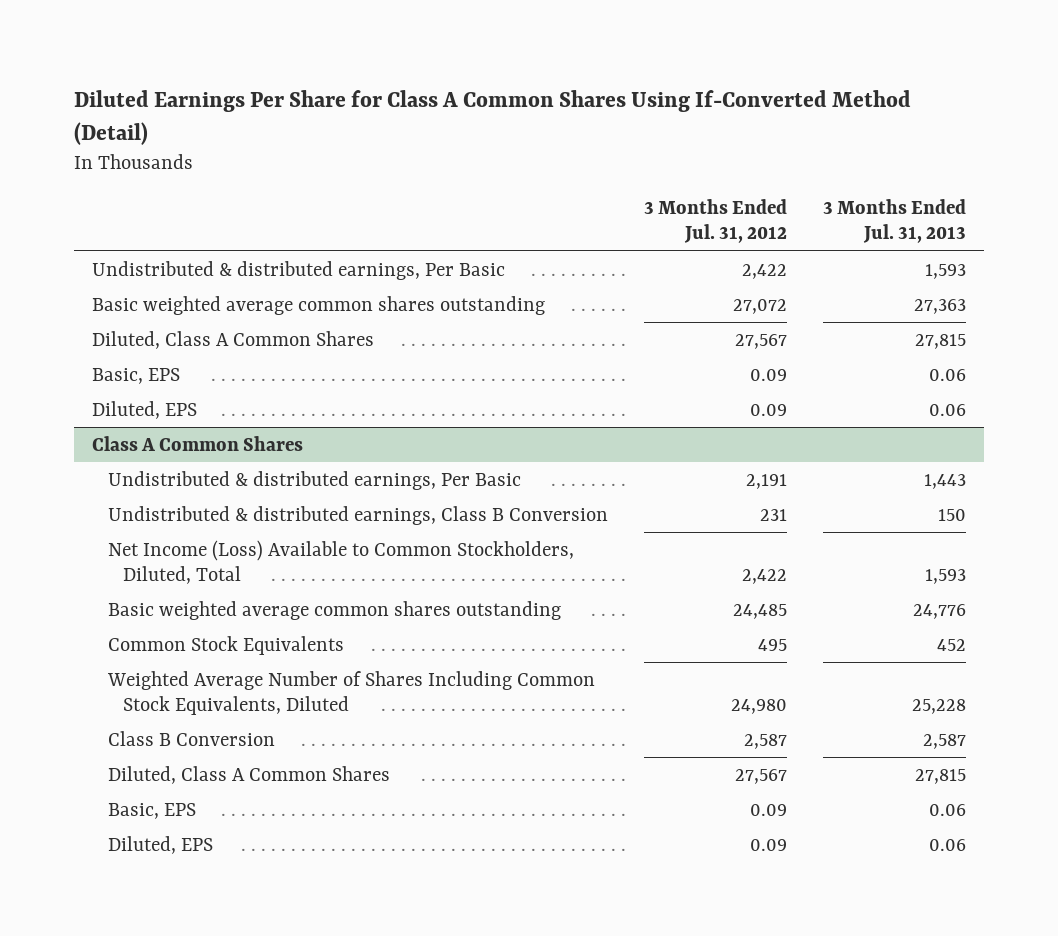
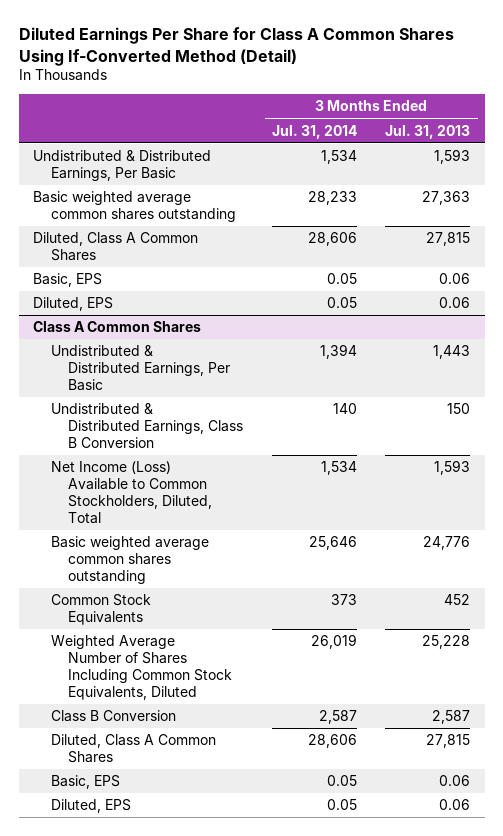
- | 3 Months Ended Jul. 31, 2012 | 3 Months Ended Jul. 31, 2013
+ | 3 Months Ended Jul. 31, 2014 | 3 Months Ended Jul. 31, 2013
- Undistributed & distributed earnings, Per Basic | 2,422 | 1,593
+ Undistributed & Distributed Earnings, Per Basic | 1,534 | 1,593
@ Class A Common Shares
- Undistributed & distributed earnings, Per Basic | 2,191 | 1,443
- Undistributed & distributed earnings, Class B Conversion | 231 | 150
+ Undistributed & Distributed Earnings, Per Basic | 1,394 | 1,443
+ Undistributed & Distributed Earnings, Class B Conversion | 140 | 150

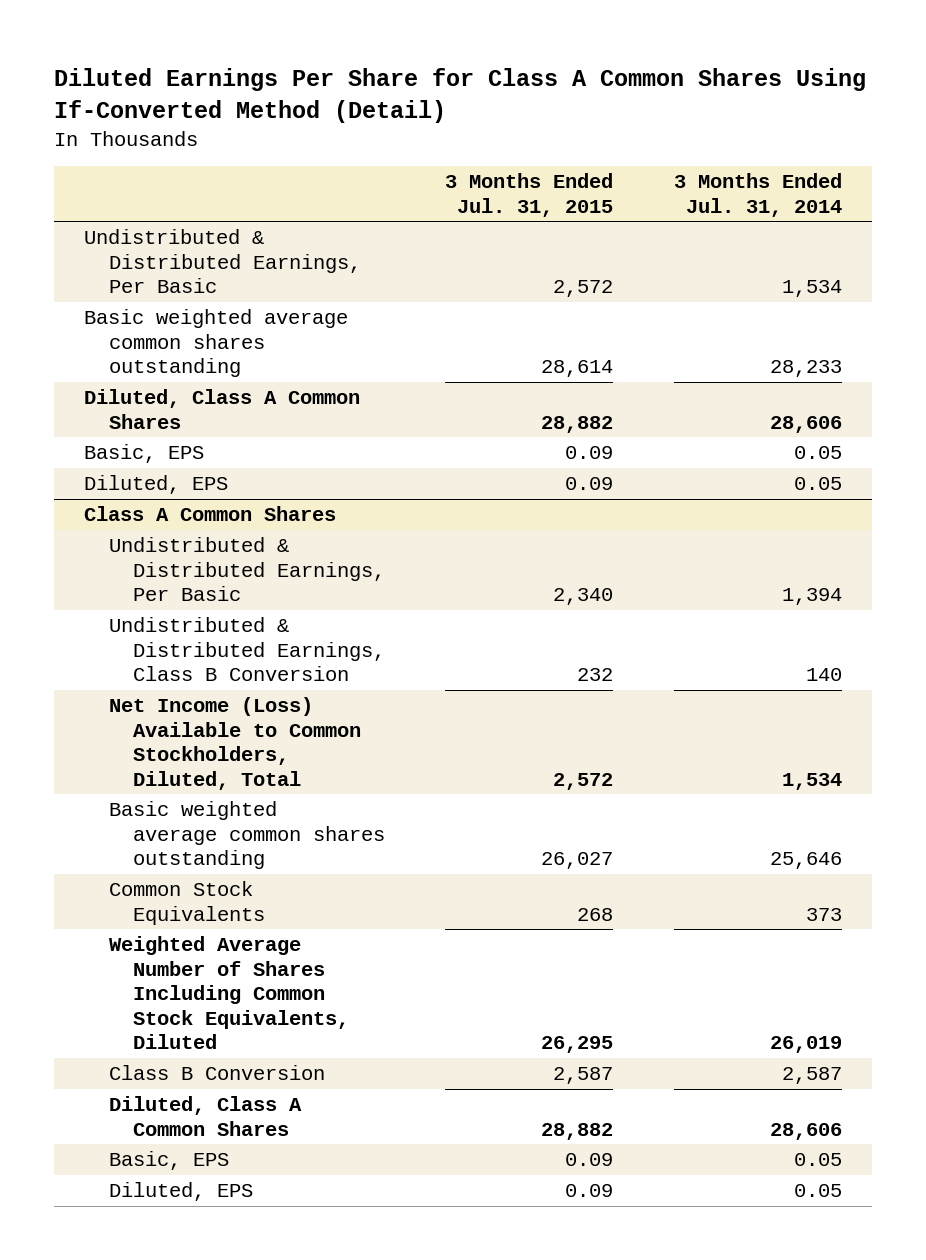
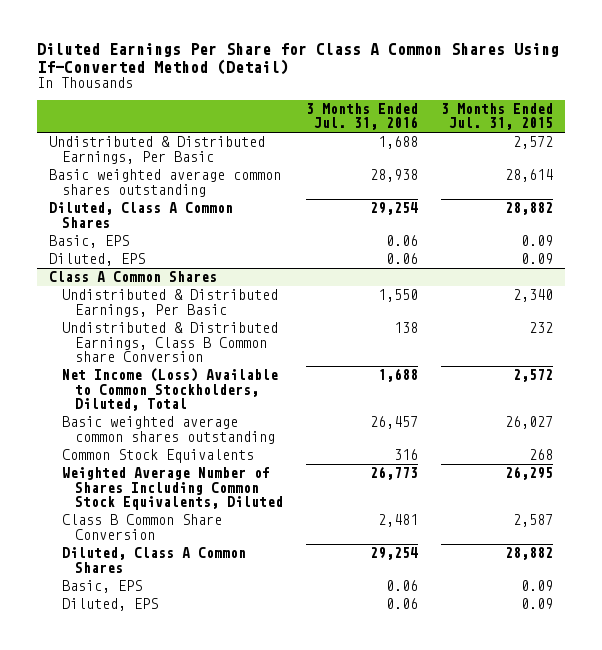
- | 3 Months Ended Jul. 31, 2015 | 3 Months Ended Jul. 31, 2014
+ | 3 Months Ended Jul. 31, 2016 | 3 Months Ended Jul. 31, 2015
@ Class A Common Shares
- Undistributed & Distributed Earnings, Class B Conversion | 232 | 140
+ Undistributed & Distributed Earnings, Class B Common share Conversion | 138 | 232
- Class B Conversion | 2,587 | 2,587
+ Class B Common Share Conversion | 2,481 | 2,587

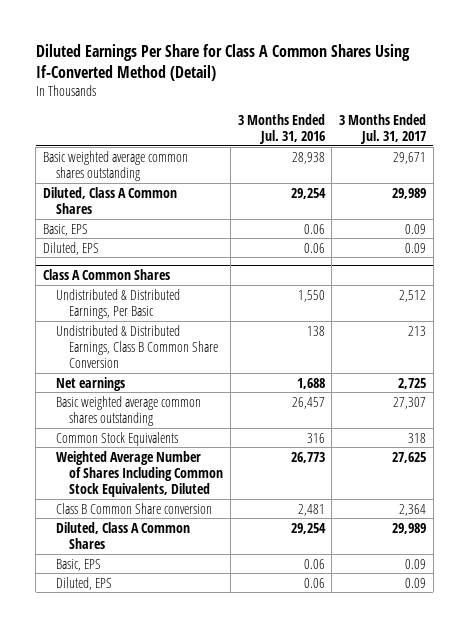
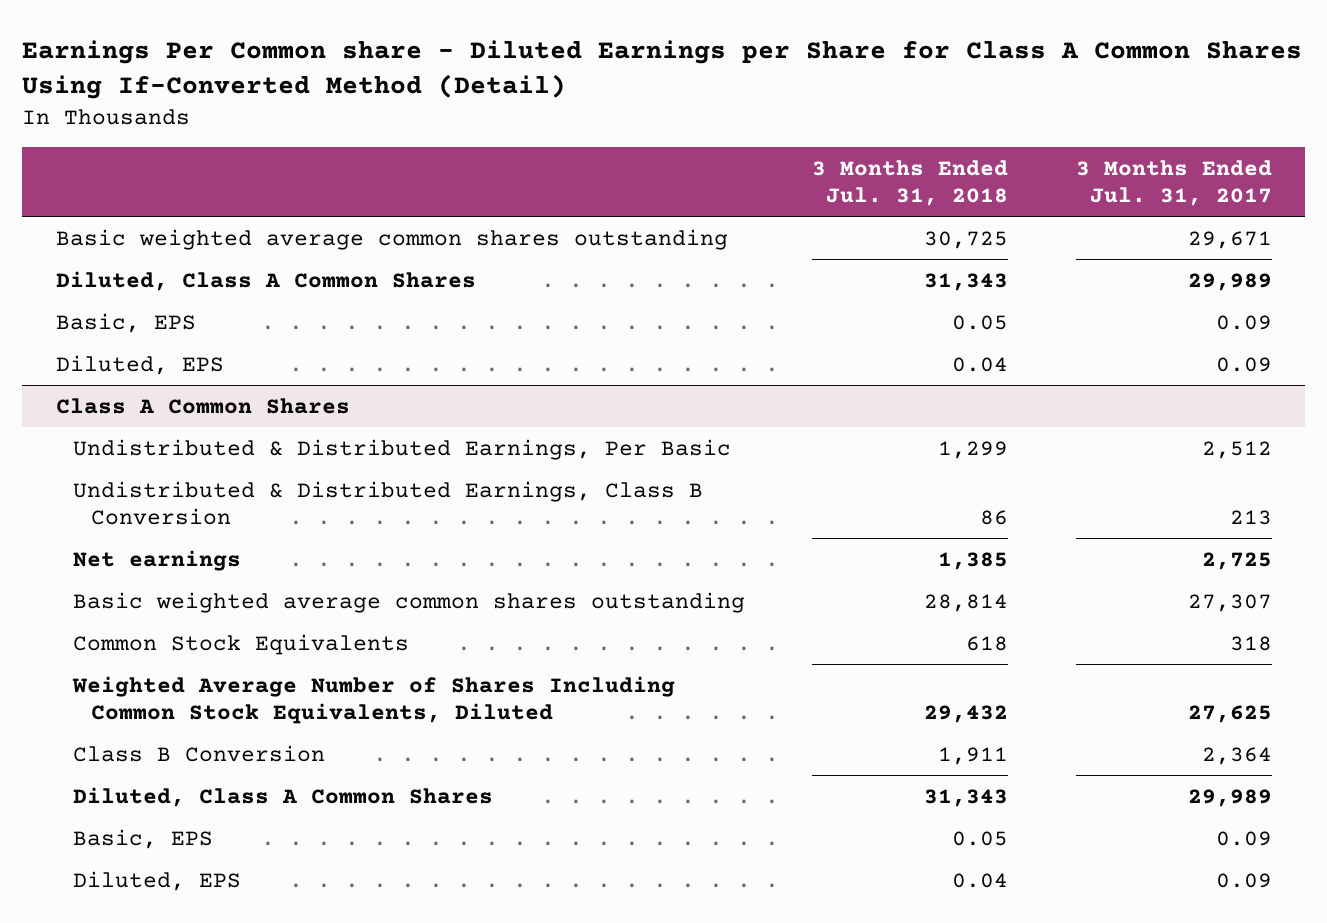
- Diluted Earnings Per Share for Class A Common Shares Using If-Converted Method (Detail)
+ Earnings Per Common share - Diluted Earnings per Share for Class A Common Shares Using If-Converted Method (Detail)
- | 3 Months Ended Jul. 31, 2016 | 3 Months Ended Jul. 31, 2017
+ | 3 Months Ended Jul. 31, 2018 | 3 Months Ended Jul. 31, 2017
@ Class A Common Shares
- Undistributed & Distributed Earnings, Class B Common Share Conversion | 138 | 213
+ Undistributed & Distributed Earnings, Class B Conversion | 86 | 213
- Class B Common Share conversion | 2,481 | 2,364
+ Class B Conversion | 1,911 | 2,364

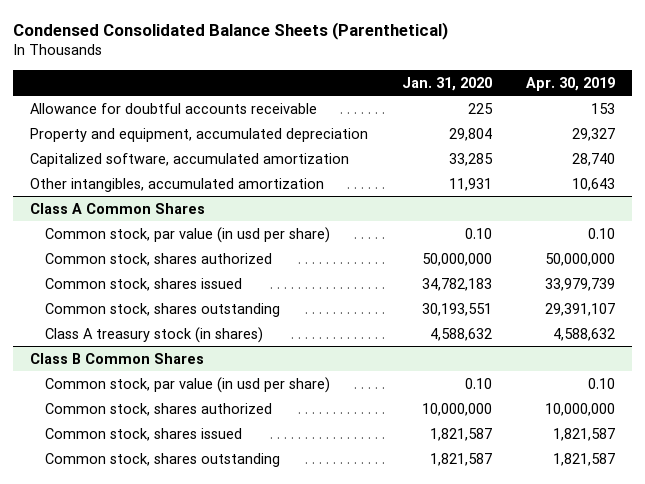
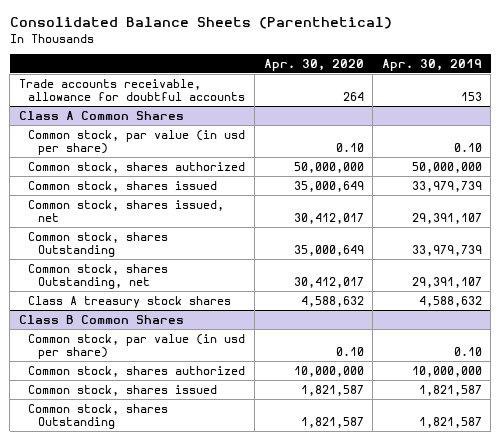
- Condensed Consolidated Balance Sheets (Parenthetical)
+ Consolidated Balance Sheets (Parenthetical)
- | Jan. 31, 2020 | Apr. 30, 2019
+ | Apr. 30, 2020 | Apr. 30, 2019
- Allowance for doubtful accounts receivable | 225 | 153
- Property and equipment, accumulated depreciation | 29,804 | 29,327
- Capitalized software, accumulated amortization | 33,285 | 28,740
- Other intangibles, accumulated amortization | 11,931 | 10,643
+ Trade accounts receivable, allowance for doubtful accounts | 264 | 153
@ Class A Common Shares
- Common stock, shares outstanding | 30,193,551 | 29,391,107
- Class A treasury stock (in shares) | 4,588,632 | 4,588,632
+ Common stock, shares issued, net | 30,412,017 | 29,391,107
+ Common stock, shares Outstanding | 35,000,649 | 33,979,739
+ Common stock, shares Outstanding, net | 30,412,017 | 29,391,107
+ Class A treasury stock shares | 4,588,632 | 4,588,632
@ Class B Common Shares
- Common stock, shares outstanding | 1,821,587 | 1,821,587
+ Common stock, shares Outstanding | 1,821,587 | 1,821,587

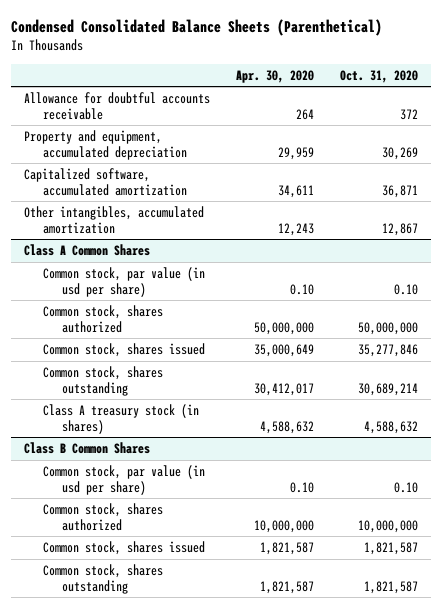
- Consolidated Balance Sheets (Parenthetical)
+ Condensed Consolidated Balance Sheets (Parenthetical)
- | Apr. 30, 2020 | Apr. 30, 2019
+ | Apr. 30, 2020 | Oct. 31, 2020
- Trade accounts receivable, allowance for doubtful accounts | 264 | 153
+ Allowance for doubtful accounts receivable | 264 | 372
+ Property and equipment, accumulated depreciation | 29,959 | 30,269
+ Capitalized software, accumulated amortization | 34,611 | 36,871
+ Other intangibles, accumulated amortization | 12,243 | 12,867
@ Class A Common Shares
- Common stock, shares issued, net | 30,412,017 | 29,391,107
- Common stock, shares Outstanding | 35,000,649 | 33,979,739
- Common stock, shares Outstanding, net | 30,412,017 | 29,391,107
- Class A treasury stock shares | 4,588,632 | 4,588,632
+ Common stock, shares outstanding | 30,412,017 | 30,689,214
+ Class A treasury stock (in shares) | 4,588,632 | 4,588,632
@ Class B Common Shares
- Common stock, shares Outstanding | 1,821,587 | 1,821,587
+ Common stock, shares outstanding | 1,821,587 | 1,821,587

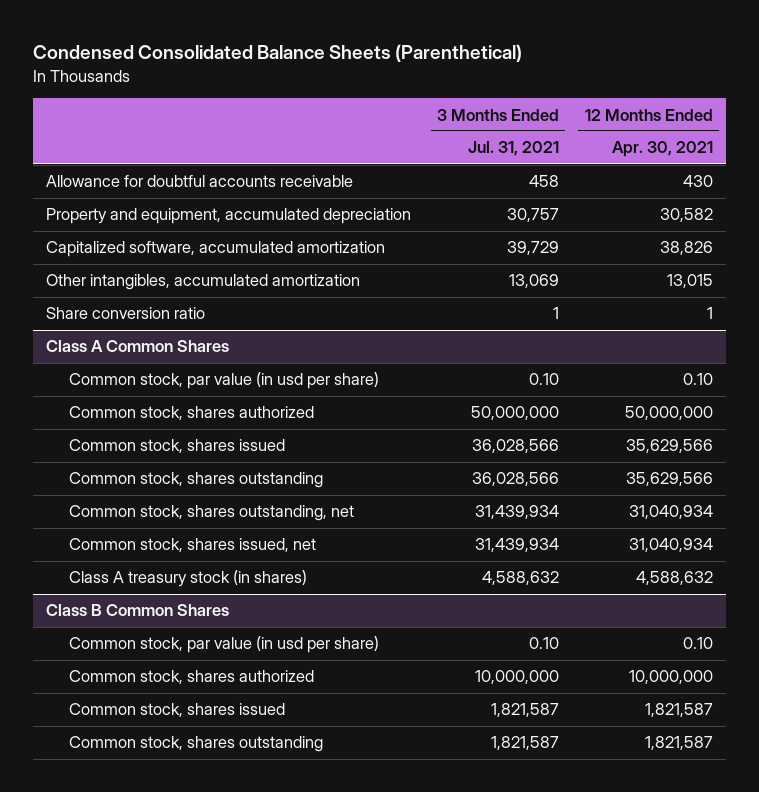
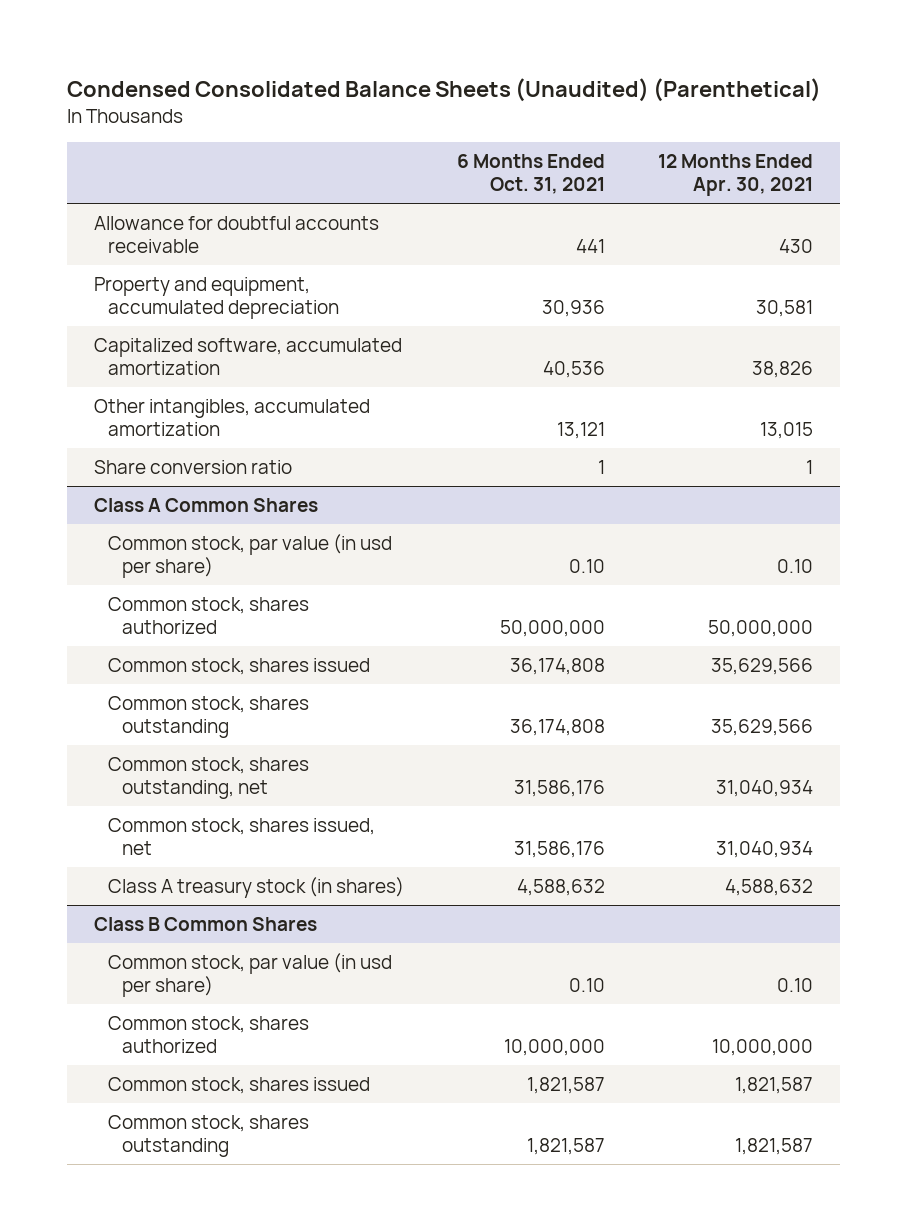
- Condensed Consolidated Balance Sheets (Parenthetical)
+ Condensed Consolidated Balance Sheets (Unaudited) (Parenthetical)
- | 3 Months Ended Jul. 31, 2021 | 12 Months Ended Apr. 30, 2021
+ | 6 Months Ended Oct. 31, 2021 | 12 Months Ended Apr. 30, 2021
- Property and equipment, accumulated depreciation | 30,757 | 30,582
+ Property and equipment, accumulated depreciation | 30,936 | 30,581

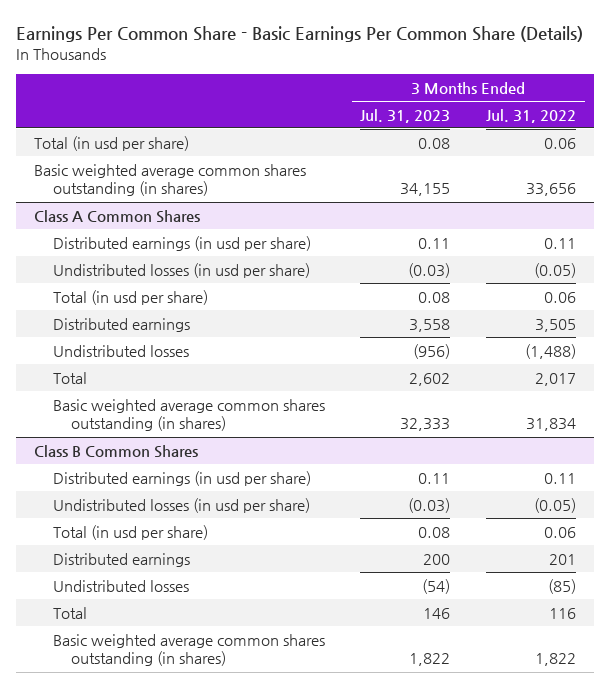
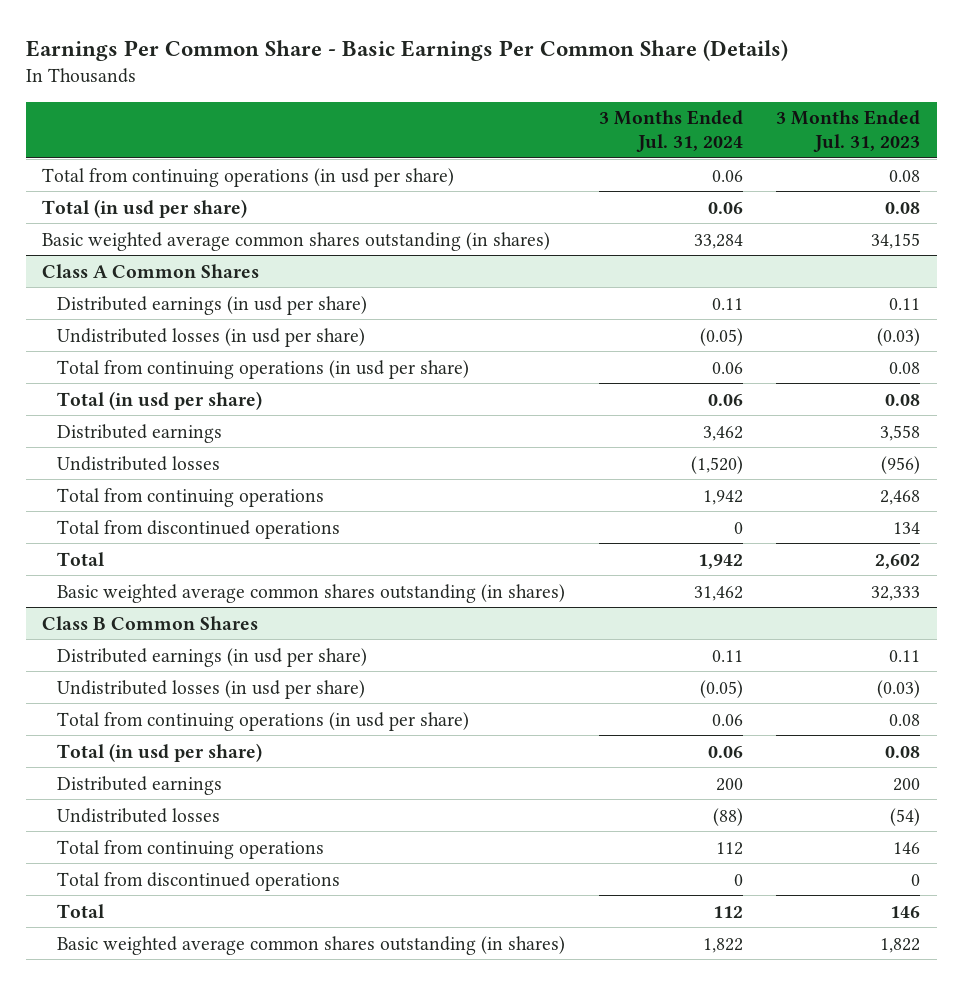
- | 3 Months Ended Jul. 31, 2023 | 3 Months Ended Jul. 31, 2022
+ | 3 Months Ended Jul. 31, 2024 | 3 Months Ended Jul. 31, 2023
+ Total from continuing operations (in usd per share) | 0.06 | 0.08
@ Class A Common Shares
+ Total from continuing operations (in usd per share) | 0.06 | 0.08
+ Total from continuing operations | 1,942 | 2,468
+ Total from discontinued operations | 0 | 134
@ Class B Common Shares
+ Total from continuing operations (in usd per share) | 0.06 | 0.08
+ Total from continuing operations | 112 | 146
+ Total from discontinued operations | 0 | 0

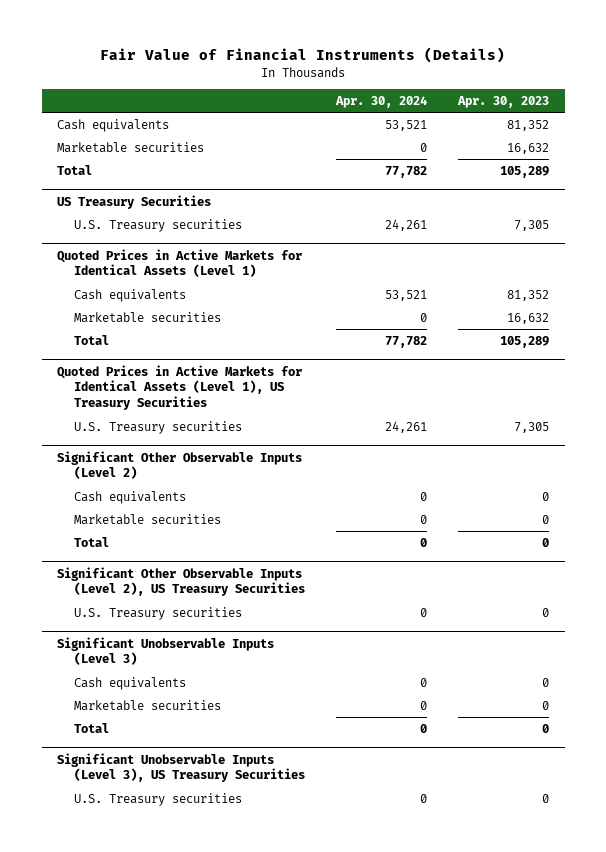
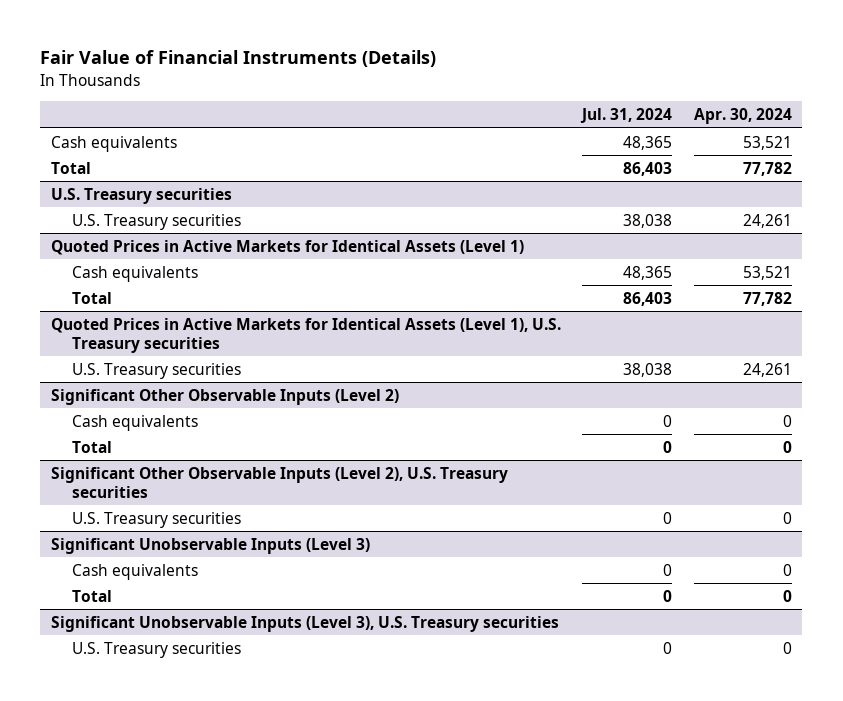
- | Apr. 30, 2024 | Apr. 30, 2023
+ | Jul. 31, 2024 | Apr. 30, 2024
- Marketable securities | 0 | 16,632
- US Treasury Securities
+ U.S. Treasury securities
@ Quoted Prices in Active Markets for Identical Assets (Level 1)
- Marketable securities | 0 | 16,632
- Quoted Prices in Active Markets for Identical Assets (Level 1), US Treasury Securities
+ Quoted Prices in Active Markets for Identical Assets (Level 1), U.S. Treasury securities
@ Significant Other Observable Inputs (Level 2)
- Marketable securities | 0 | 0
- Significant Other Observable Inputs (Level 2), US Treasury Securities
+ Significant Other Observable Inputs (Level 2), U.S. Treasury securities
@ Significant Unobservable Inputs (Level 3)
- Marketable securities | 0 | 0
- Significant Unobservable Inputs (Level 3), US Treasury Securities
+ Significant Unobservable Inputs (Level 3), U.S. Treasury securities

